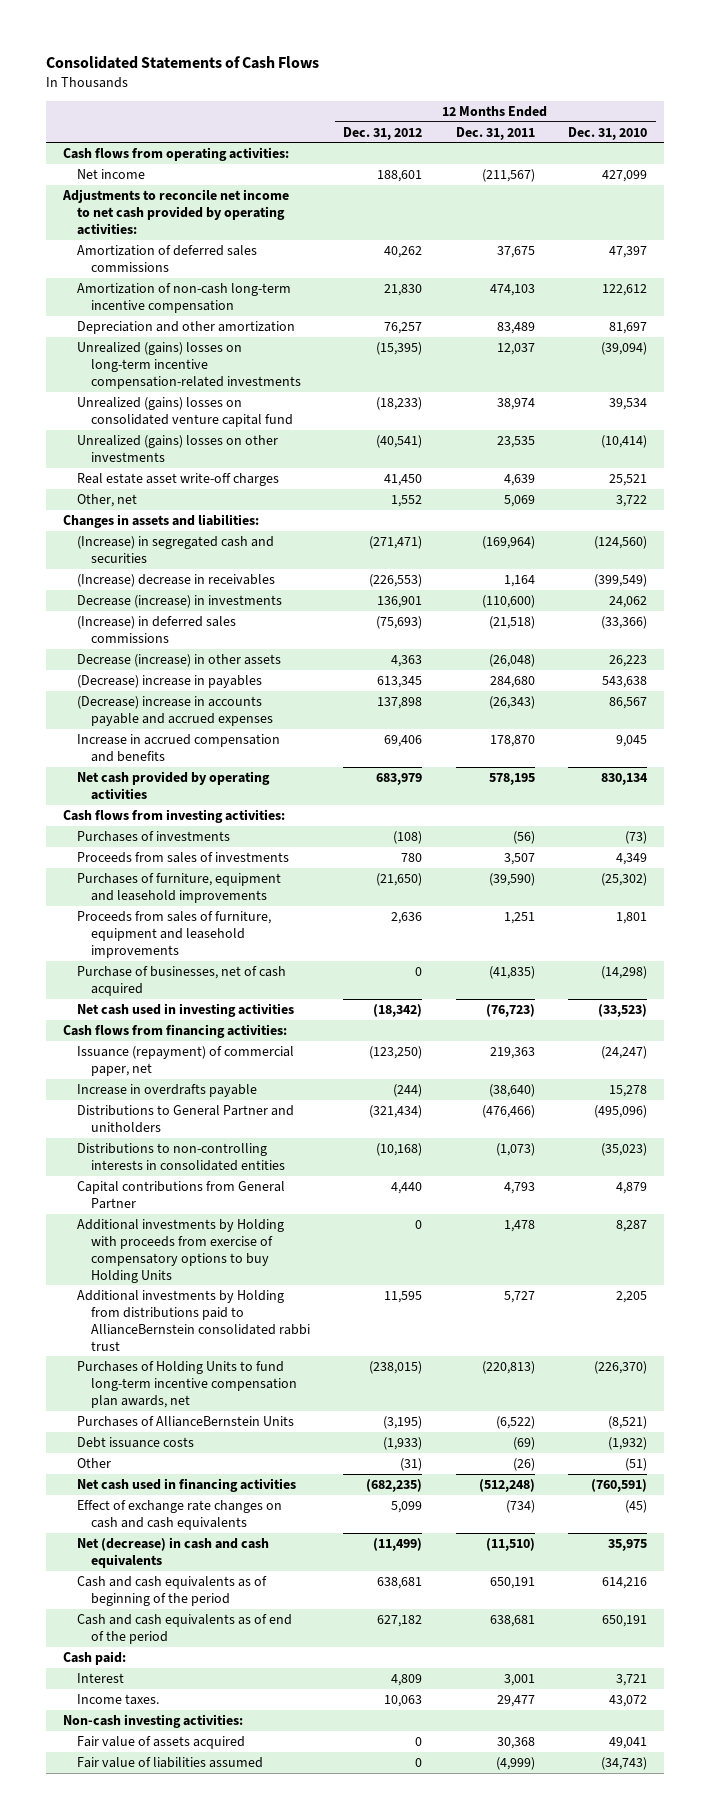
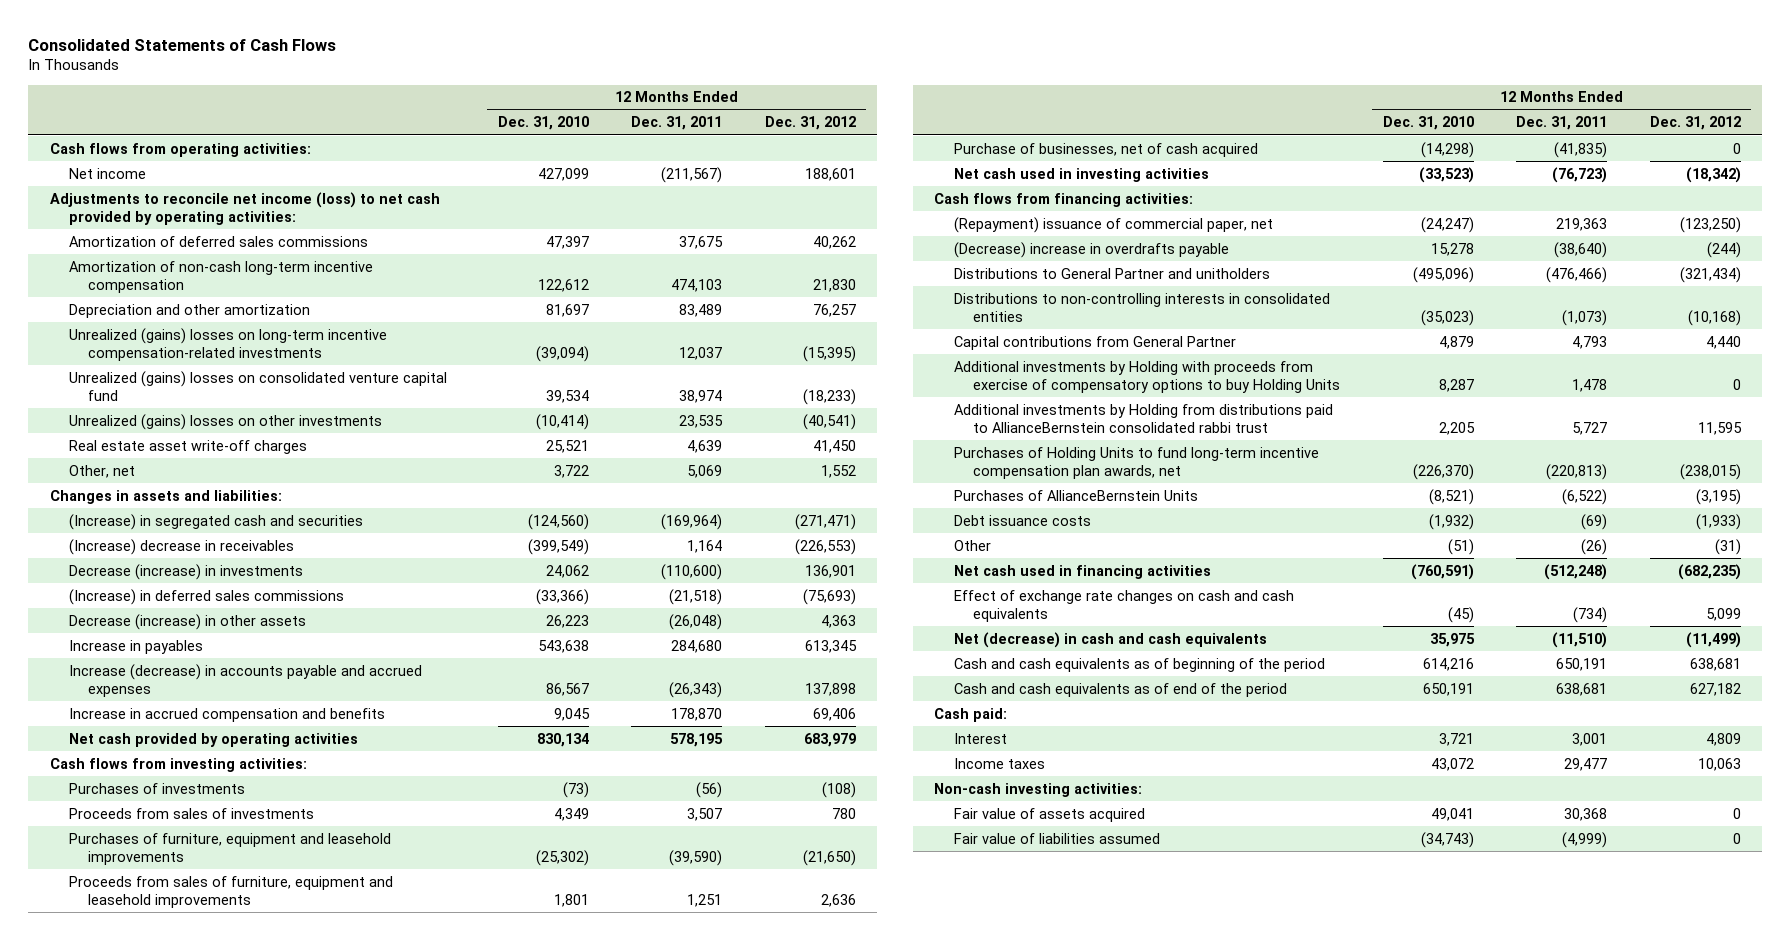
- | 12 Months Ended Dec. 31, 2012 | 12 Months Ended Dec. 31, 2011 | 12 Months Ended Dec. 31, 2010
+ | 12 Months Ended Dec. 31, 2010 | 12 Months Ended Dec. 31, 2011 | 12 Months Ended Dec. 31, 2012
- Adjustments to reconcile net income to net cash provided by operating activities:
+ Adjustments to reconcile net income (loss) to net cash provided by operating activities:
- (Decrease) increase in payables | 613,345 | 284,680 | 543,638
- (Decrease) increase in accounts payable and accrued expenses | 137,898 | (26,343) | 86,567
+ Increase in payables | 543,638 | 284,680 | 613,345
+ Increase (decrease) in accounts payable and accrued expenses | 86,567 | (26,343) | 137,898
- Issuance (repayment) of commercial paper, net | (123,250) | 219,363 | (24,247)
- Increase in overdrafts payable | (244) | (38,640) | 15,278
+ (Repayment) issuance of commercial paper, net | (24,247) | 219,363 | (123,250)
+ (Decrease) increase in overdrafts payable | 15,278 | (38,640) | (244)
- Income taxes. | 10,063 | 29,477 | 43,072
+ Income taxes | 43,072 | 29,477 | 10,063

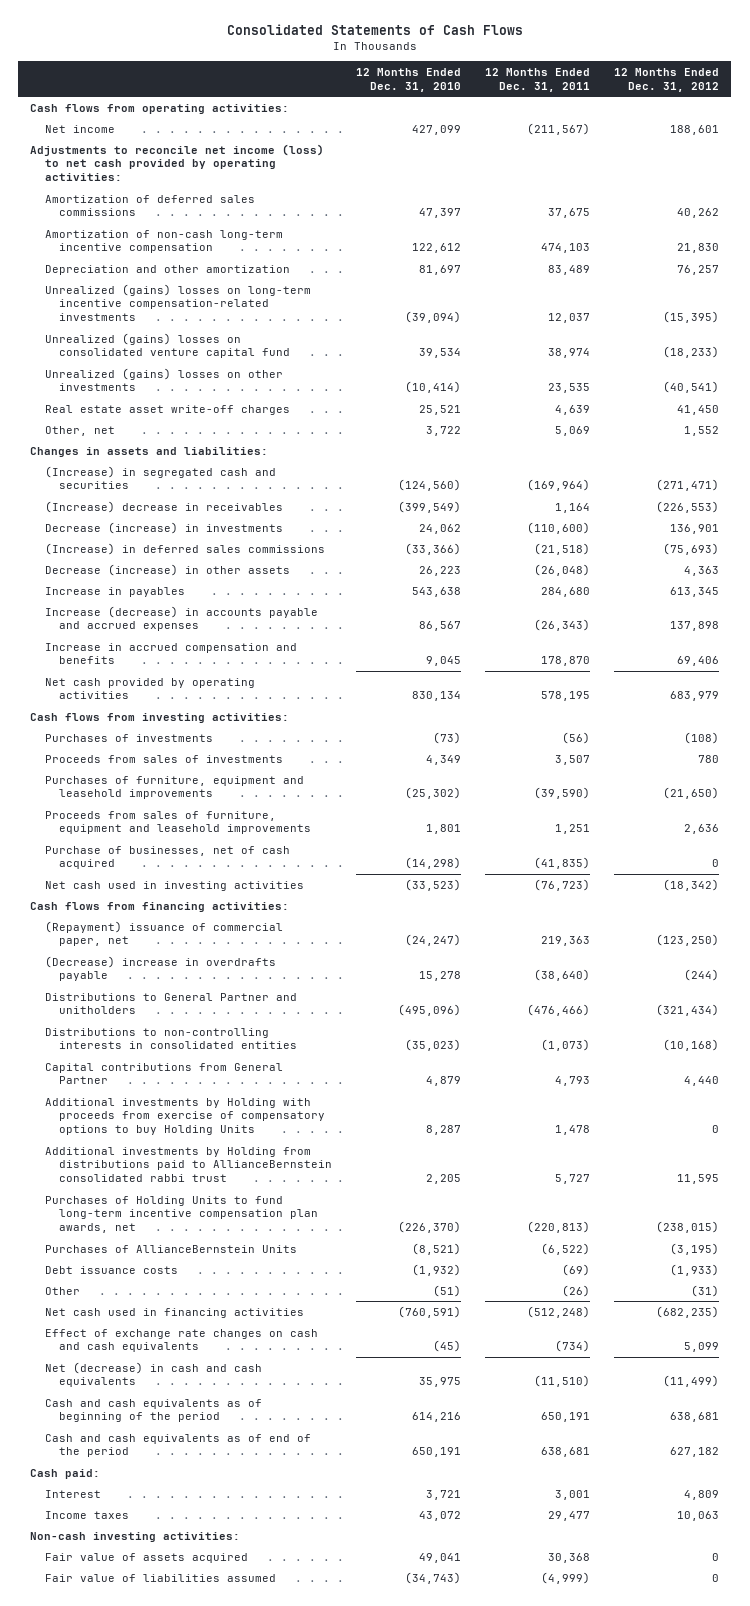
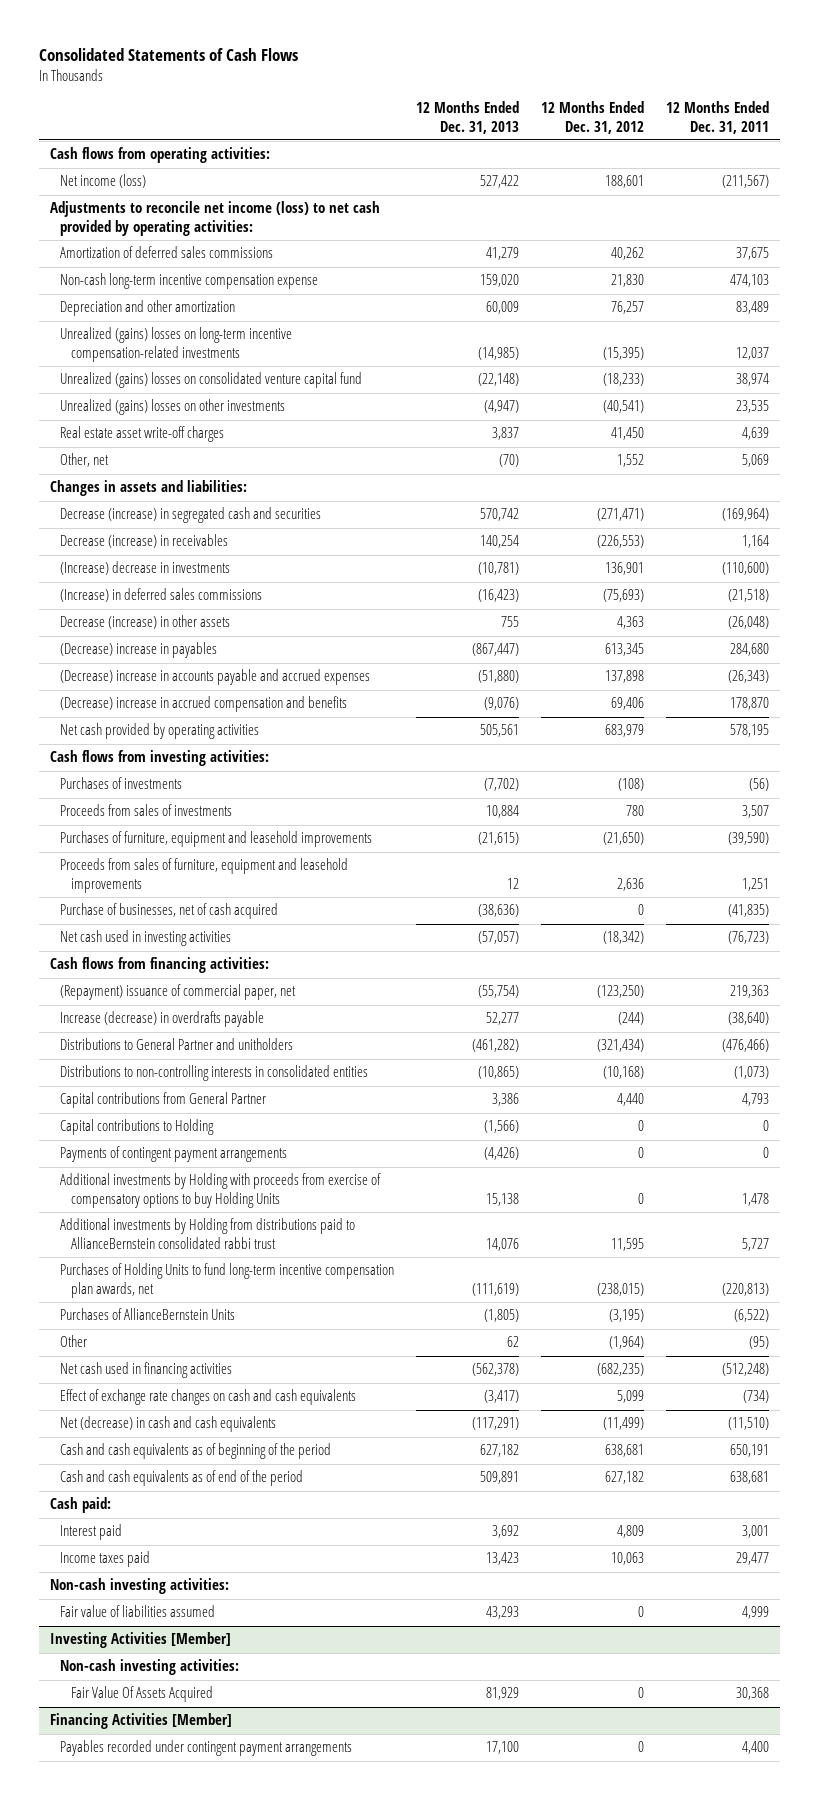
- | 12 Months Ended Dec. 31, 2010 | 12 Months Ended Dec. 31, 2011 | 12 Months Ended Dec. 31, 2012
+ | 12 Months Ended Dec. 31, 2013 | 12 Months Ended Dec. 31, 2012 | 12 Months Ended Dec. 31, 2011
- Net income | 427,099 | (211,567) | 188,601
+ Net income (loss) | 527,422 | 188,601 | (211,567)
- Amortization of non-cash long-term incentive compensation | 122,612 | 474,103 | 21,830
+ Non-cash long-term incentive compensation expense | 159,020 | 21,830 | 474,103
- (Increase) in segregated cash and securities | (124,560) | (169,964) | (271,471)
- (Increase) decrease in receivables | (399,549) | 1,164 | (226,553)
- Decrease (increase) in investments | 24,062 | (110,600) | 136,901
+ Decrease (increase) in segregated cash and securities | 570,742 | (271,471) | (169,964)
+ Decrease (increase) in receivables | 140,254 | (226,553) | 1,164
+ (Increase) decrease in investments | (10,781) | 136,901 | (110,600)
- Increase in payables | 543,638 | 284,680 | 613,345
- Increase (decrease) in accounts payable and accrued expenses | 86,567 | (26,343) | 137,898
- Increase in accrued compensation and benefits | 9,045 | 178,870 | 69,406
+ (Decrease) increase in payables | (867,447) | 613,345 | 284,680
+ (Decrease) increase in accounts payable and accrued expenses | (51,880) | 137,898 | (26,343)
+ (Decrease) increase in accrued compensation and benefits | (9,076) | 69,406 | 178,870
- (Decrease) increase in overdrafts payable | 15,278 | (38,640) | (244)
+ Increase (decrease) in overdrafts payable | 52,277 | (244) | (38,640)
+ Capital contributions to Holding | (1,566) | 0 | 0
+ Payments of contingent payment arrangements | (4,426) | 0 | 0
- Debt issuance costs | (1,932) | (69) | (1,933)
- Other | (51) | (26) | (31)
+ Other | 62 | (1,964) | (95)
- Interest | 3,721 | 3,001 | 4,809
- Income taxes | 43,072 | 29,477 | 10,063
+ Interest paid | 3,692 | 4,809 | 3,001
+ Income taxes paid | 13,423 | 10,063 | 29,477
- Fair value of assets acquired | 49,041 | 30,368 | 0
- Fair value of liabilities assumed | (34,743) | (4,999) | 0
+ Fair value of liabilities assumed | 43,293 | 0 | 4,999
+ Investing Activities [Member]
+ Non-cash investing activities:
+ Fair Value Of Assets Acquired | 81,929 | 0 | 30,368
+ Financing Activities [Member]
+ Payables recorded under contingent payment arrangements | 17,100 | 0 | 4,400

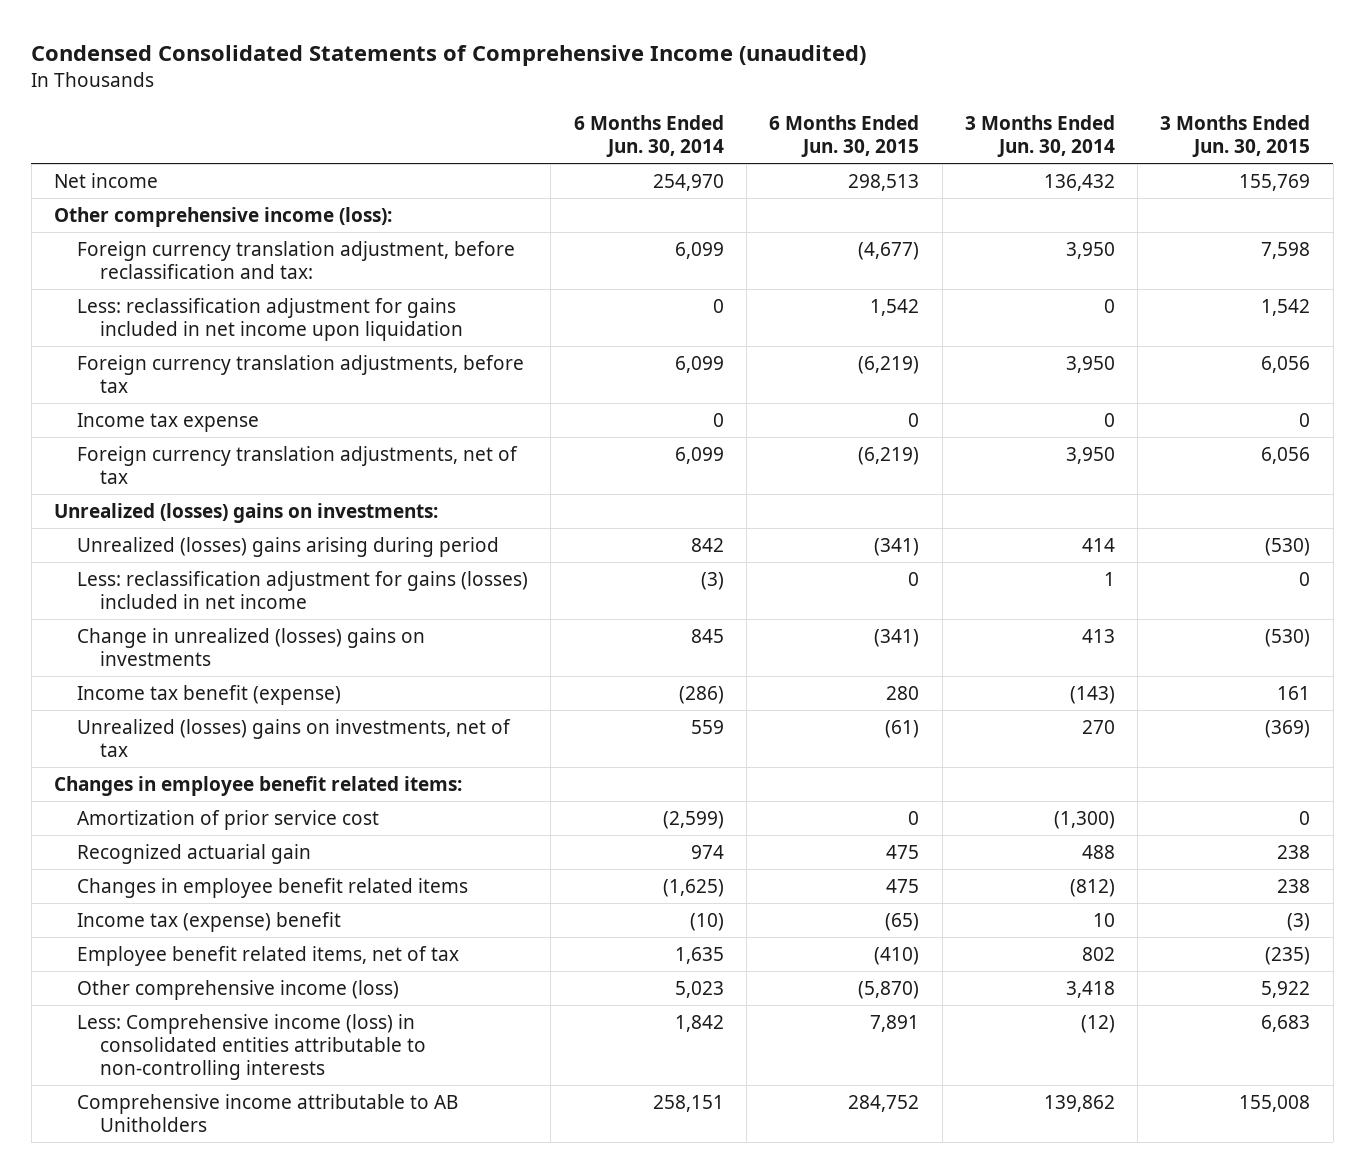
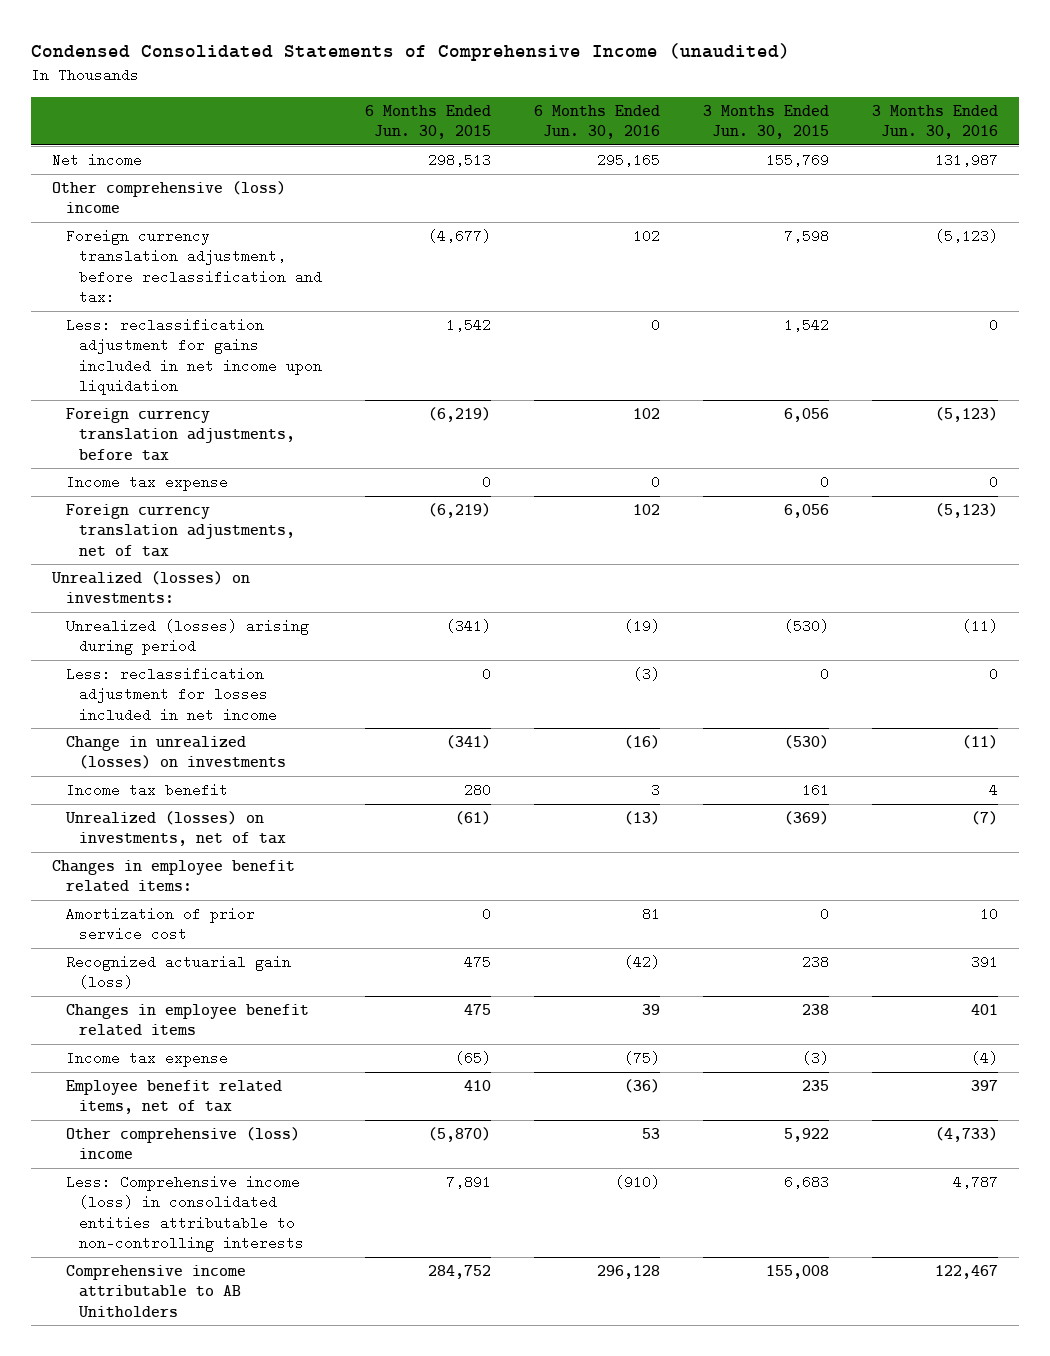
- | 6 Months Ended Jun. 30, 2014 | 6 Months Ended Jun. 30, 2015 | 3 Months Ended Jun. 30, 2014 | 3 Months Ended Jun. 30, 2015
+ | 6 Months Ended Jun. 30, 2015 | 6 Months Ended Jun. 30, 2016 | 3 Months Ended Jun. 30, 2015 | 3 Months Ended Jun. 30, 2016
- Other comprehensive income (loss):
+ Other comprehensive (loss) income
- Unrealized (losses) gains on investments:
- Unrealized (losses) gains arising during period | 842 | (341) | 414 | (530)
- Less: reclassification adjustment for gains (losses) included in net income | (3) | 0 | 1 | 0
- Change in unrealized (losses) gains on investments | 845 | (341) | 413 | (530)
- Income tax benefit (expense) | (286) | 280 | (143) | 161
- Unrealized (losses) gains on investments, net of tax | 559 | (61) | 270 | (369)
+ Unrealized (losses) on investments:
+ Unrealized (losses) arising during period | (341) | (19) | (530) | (11)
+ Less: reclassification adjustment for losses included in net income | 0 | (3) | 0 | 0
+ Change in unrealized (losses) on investments | (341) | (16) | (530) | (11)
+ Income tax benefit | 280 | 3 | 161 | 4
+ Unrealized (losses) on investments, net of tax | (61) | (13) | (369) | (7)
- Recognized actuarial gain | 974 | 475 | 488 | 238
+ Recognized actuarial gain (loss) | 475 | (42) | 238 | 391
- Income tax (expense) benefit | (10) | (65) | 10 | (3)
- Employee benefit related items, net of tax | 1,635 | (410) | 802 | (235)
- Other comprehensive income (loss) | 5,023 | (5,870) | 3,418 | 5,922
+ Income tax expense | (65) | (75) | (3) | (4)
+ Employee benefit related items, net of tax | 410 | (36) | 235 | 397
+ Other comprehensive (loss) income | (5,870) | 53 | 5,922 | (4,733)

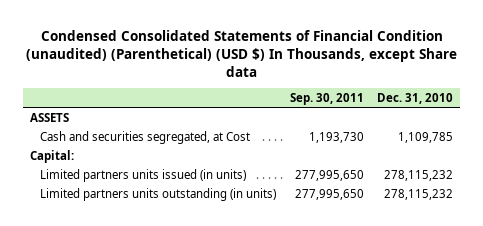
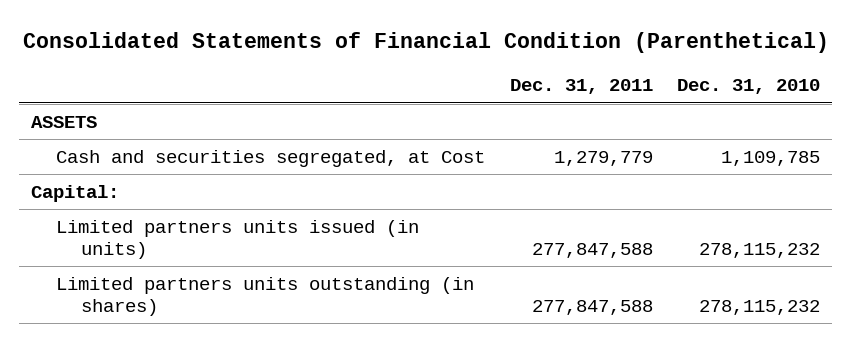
- Condensed Consolidated Statements of Financial Condition (unaudited) (Parenthetical) (USD $) In Thousands, except Share data
+ Consolidated Statements of Financial Condition (Parenthetical)
- | Sep. 30, 2011 | Dec. 31, 2010
+ | Dec. 31, 2011 | Dec. 31, 2010
- Limited partners units outstanding (in units) | 277,995,650 | 278,115,232
+ Limited partners units outstanding (in shares) | 277,847,588 | 278,115,232

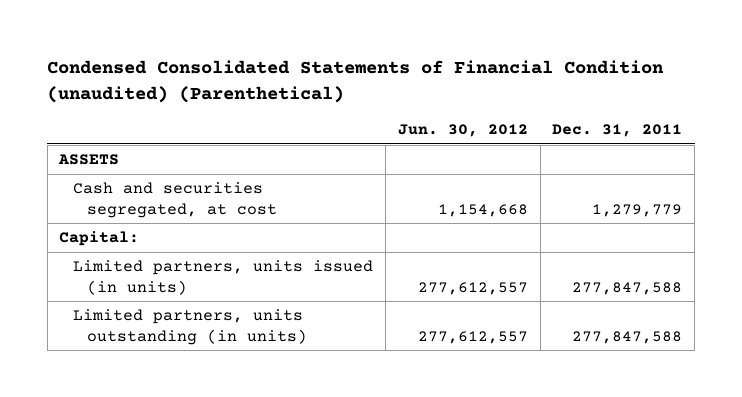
- Consolidated Statements of Financial Condition (Parenthetical)
+ Condensed Consolidated Statements of Financial Condition (unaudited) (Parenthetical)
- | Dec. 31, 2011 | Dec. 31, 2010
+ | Jun. 30, 2012 | Dec. 31, 2011
- Cash and securities segregated, at Cost | 1,279,779 | 1,109,785
+ Cash and securities segregated, at cost | 1,154,668 | 1,279,779
- Limited partners units issued (in units) | 277,847,588 | 278,115,232
- Limited partners units outstanding (in shares) | 277,847,588 | 278,115,232
+ Limited partners, units issued (in units) | 277,612,557 | 277,847,588
+ Limited partners, units outstanding (in units) | 277,612,557 | 277,847,588

